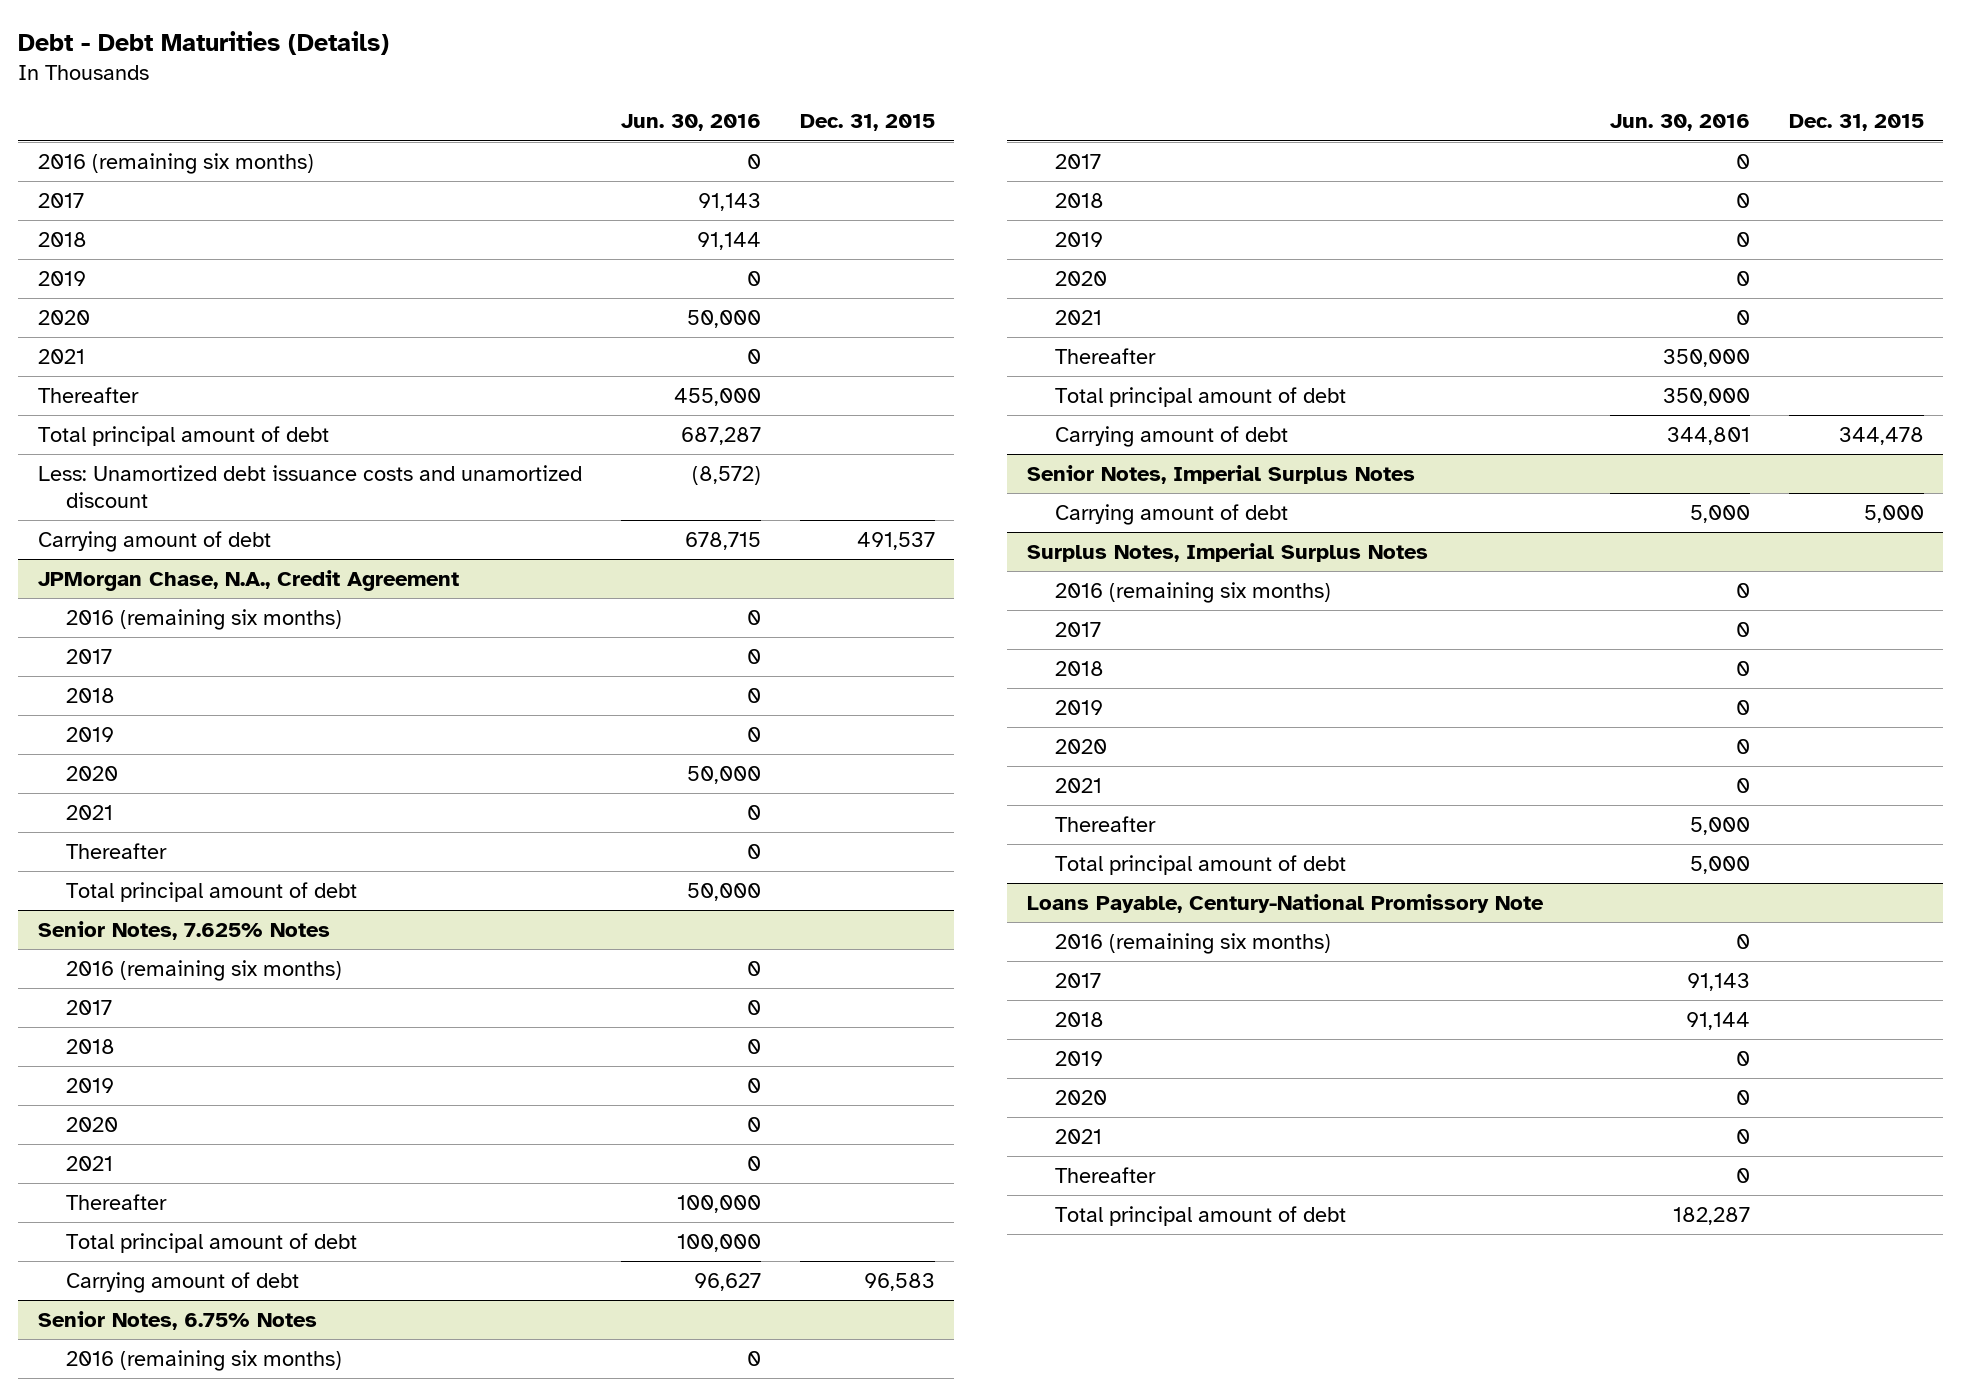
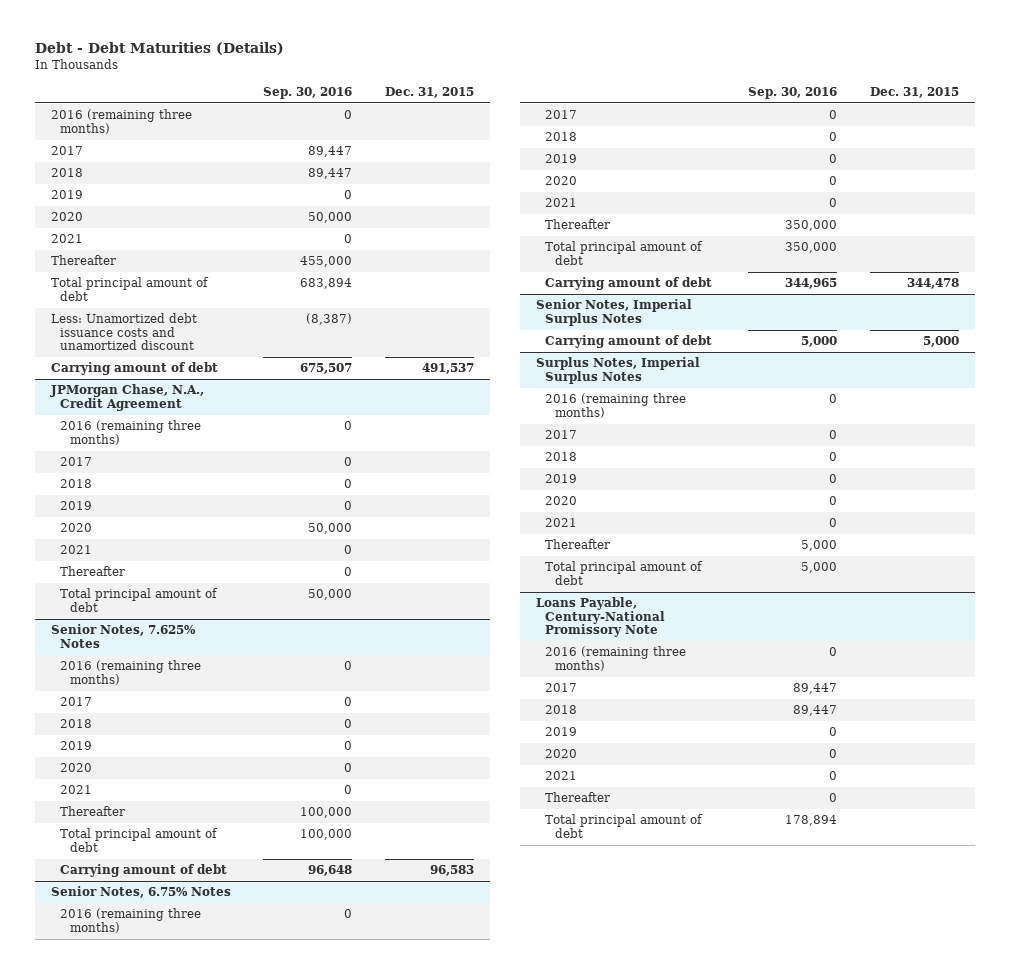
- | Jun. 30, 2016 | Dec. 31, 2015
+ | Sep. 30, 2016 | Dec. 31, 2015
- 2016 (remaining six months) | 0 |
+ 2016 (remaining three months) | 0 |
@ JPMorgan Chase, N.A., Credit Agreement
- 2016 (remaining six months) | 0 |
+ 2016 (remaining three months) | 0 |
@ Senior Notes, 7.625% Notes
- 2016 (remaining six months) | 0 |
+ 2016 (remaining three months) | 0 |
@ Senior Notes, 6.75% Notes
- 2016 (remaining six months) | 0 |
+ 2016 (remaining three months) | 0 |
@ Surplus Notes, Imperial Surplus Notes
- 2016 (remaining six months) | 0 |
+ 2016 (remaining three months) | 0 |
@ Loans Payable, Century-National Promissory Note
- 2016 (remaining six months) | 0 |
+ 2016 (remaining three months) | 0 |

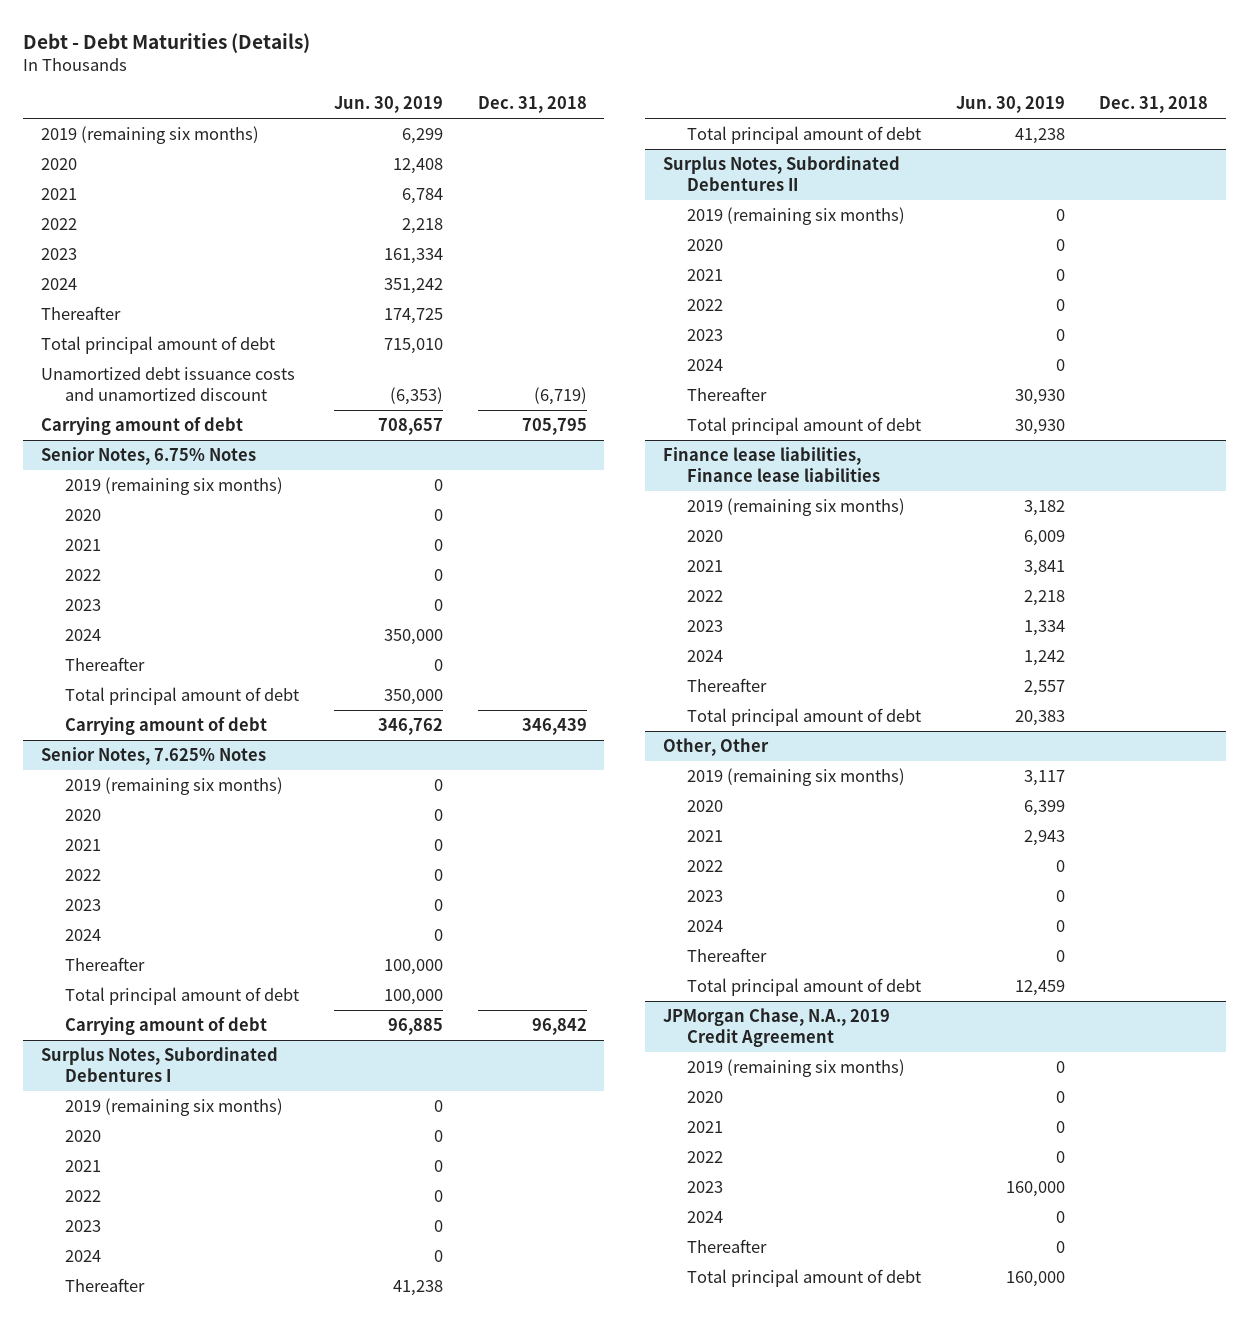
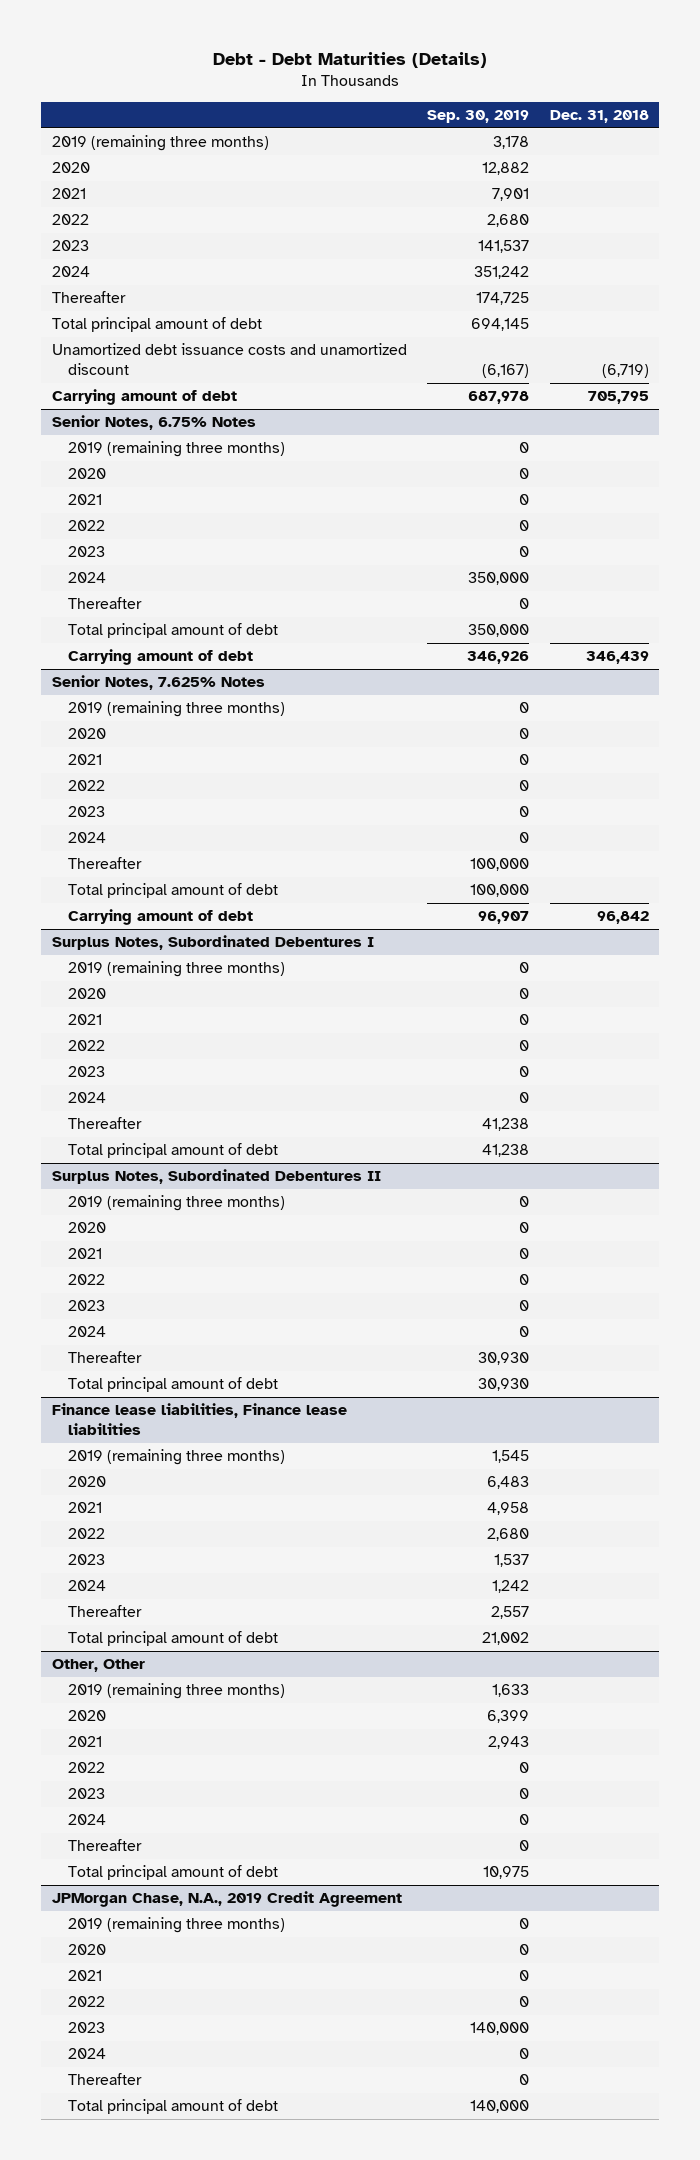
- | Jun. 30, 2019 | Dec. 31, 2018
+ | Sep. 30, 2019 | Dec. 31, 2018
- 2019 (remaining six months) | 6,299 |
+ 2019 (remaining three months) | 3,178 |
@ Senior Notes, 6.75% Notes
- 2019 (remaining six months) | 0 |
+ 2019 (remaining three months) | 0 |
@ Senior Notes, 7.625% Notes
- 2019 (remaining six months) | 0 |
+ 2019 (remaining three months) | 0 |
@ Surplus Notes, Subordinated Debentures I
- 2019 (remaining six months) | 0 |
+ 2019 (remaining three months) | 0 |
@ Surplus Notes, Subordinated Debentures II
- 2019 (remaining six months) | 0 |
+ 2019 (remaining three months) | 0 |
@ Finance lease liabilities, Finance lease liabilities
- 2019 (remaining six months) | 3,182 |
+ 2019 (remaining three months) | 1,545 |
@ Other, Other
- 2019 (remaining six months) | 3,117 |
+ 2019 (remaining three months) | 1,633 |
@ JPMorgan Chase, N.A., 2019 Credit Agreement
- 2019 (remaining six months) | 0 |
+ 2019 (remaining three months) | 0 |

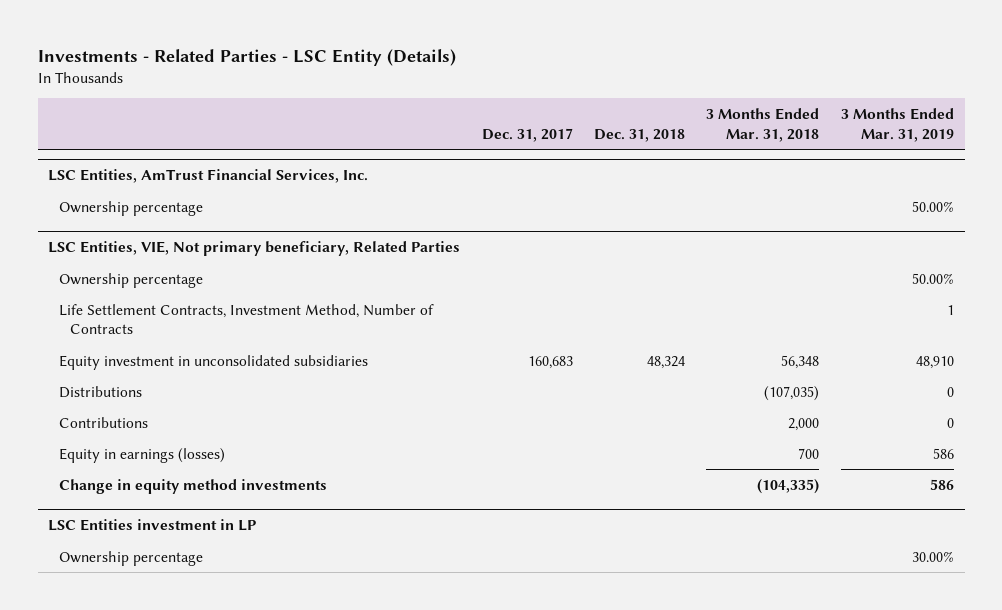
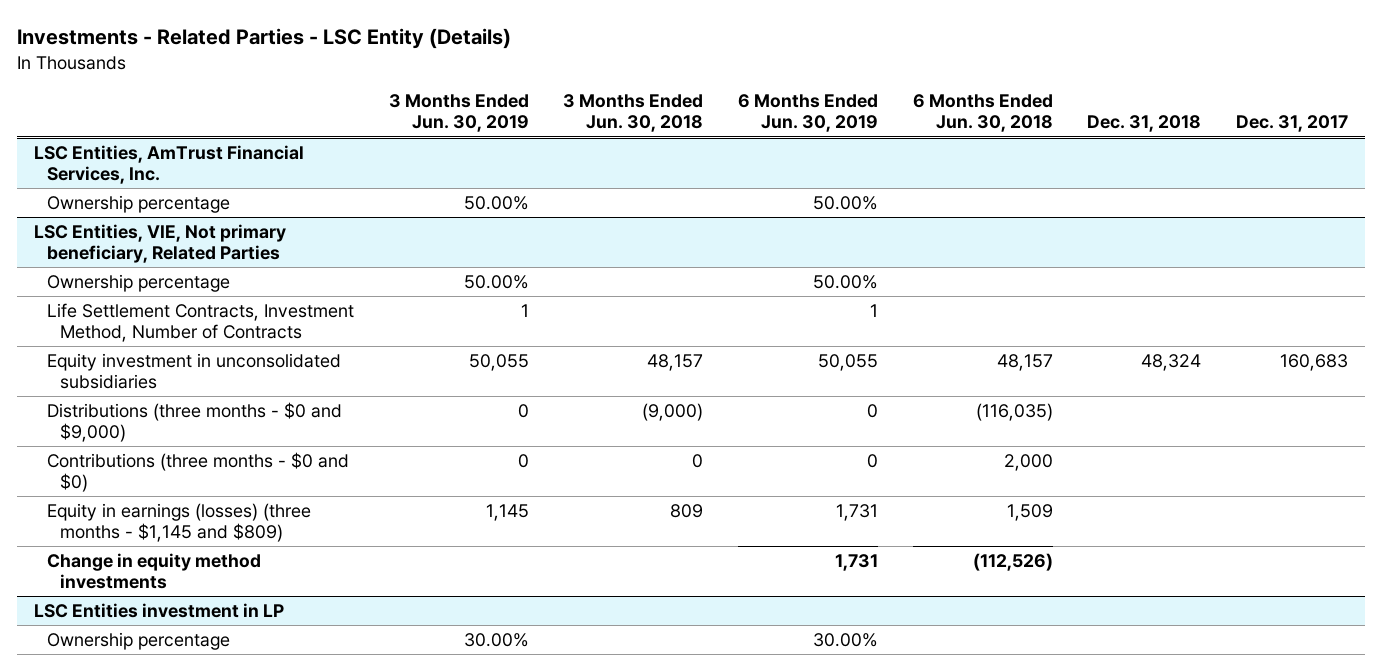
- | Dec. 31, 2017 | Dec. 31, 2018 | 3 Months Ended Mar. 31, 2018 | 3 Months Ended Mar. 31, 2019
+ | 3 Months Ended Jun. 30, 2019 | 3 Months Ended Jun. 30, 2018 | 6 Months Ended Jun. 30, 2019 | 6 Months Ended Jun. 30, 2018 | Dec. 31, 2018 | Dec. 31, 2017
@ LSC Entities, VIE, Not primary beneficiary, Related Parties
- Distributions | | | (107,035) | 0
- Contributions | | | 2,000 | 0
- Equity in earnings (losses) | | | 700 | 586
+ Distributions (three months - $0 and $9,000) | 0 | (9,000) | 0 | (116,035) | |
+ Contributions (three months - $0 and $0) | 0 | 0 | 0 | 2,000 | |
+ Equity in earnings (losses) (three months - $1,145 and $809) | 1,145 | 809 | 1,731 | 1,509 | |

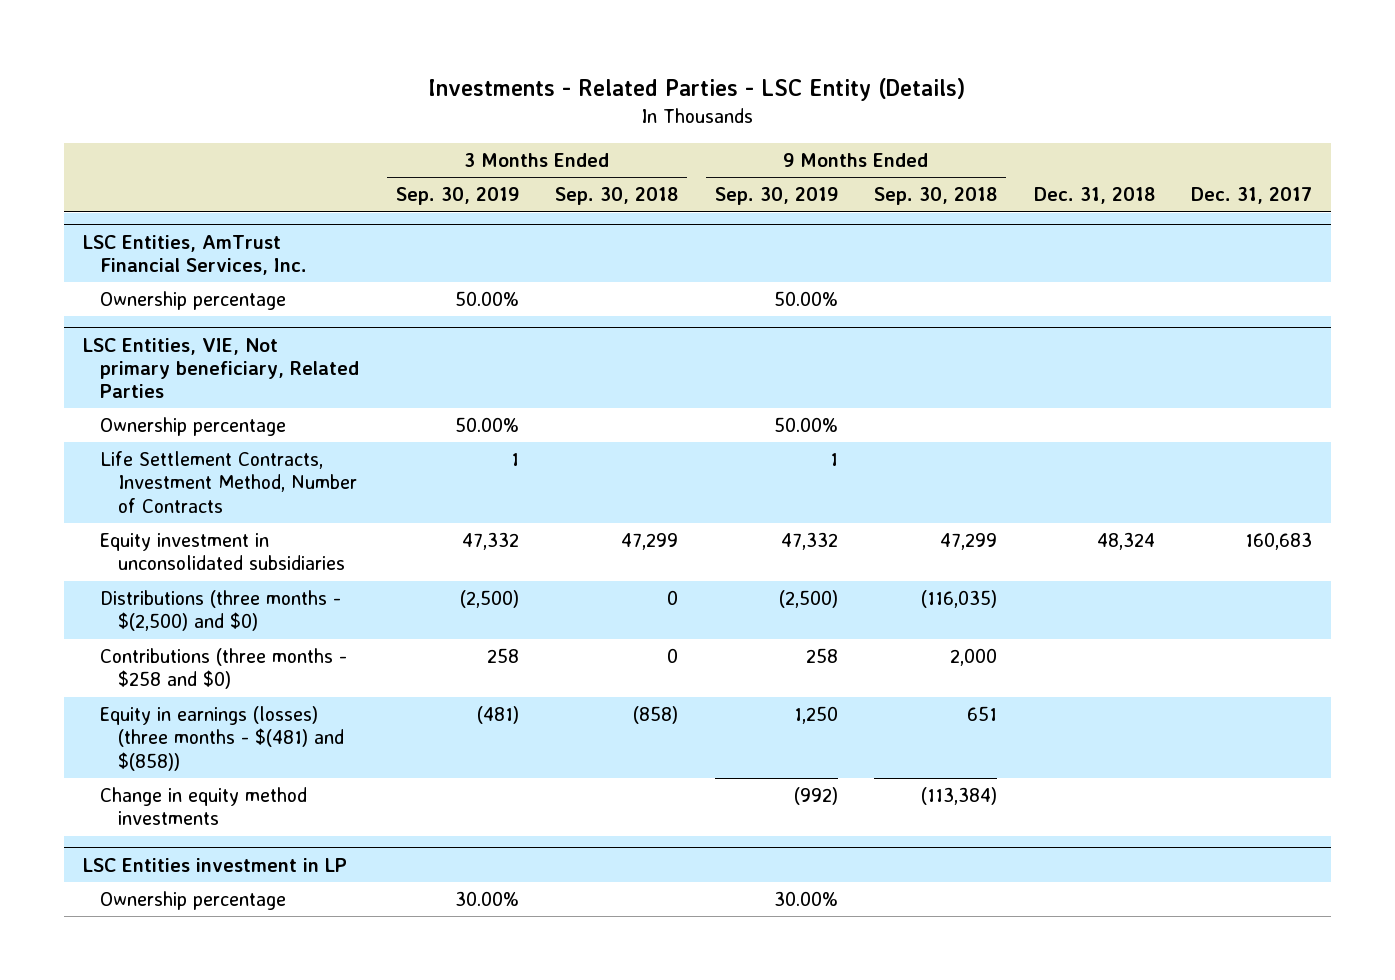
- | 3 Months Ended Jun. 30, 2019 | 3 Months Ended Jun. 30, 2018 | 6 Months Ended Jun. 30, 2019 | 6 Months Ended Jun. 30, 2018 | Dec. 31, 2018 | Dec. 31, 2017
+ | 3 Months Ended Sep. 30, 2019 | 3 Months Ended Sep. 30, 2018 | 9 Months Ended Sep. 30, 2019 | 9 Months Ended Sep. 30, 2018 | Dec. 31, 2018 | Dec. 31, 2017
@ LSC Entities, VIE, Not primary beneficiary, Related Parties
- Distributions (three months - $0 and $9,000) | 0 | (9,000) | 0 | (116,035) | |
- Contributions (three months - $0 and $0) | 0 | 0 | 0 | 2,000 | |
- Equity in earnings (losses) (three months - $1,145 and $809) | 1,145 | 809 | 1,731 | 1,509 | |
+ Distributions (three months - $(2,500) and $0) | (2,500) | 0 | (2,500) | (116,035) | |
+ Contributions (three months - $258 and $0) | 258 | 0 | 258 | 2,000 | |
+ Equity in earnings (losses) (three months - $(481) and $(858)) | (481) | (858) | 1,250 | 651 | |

